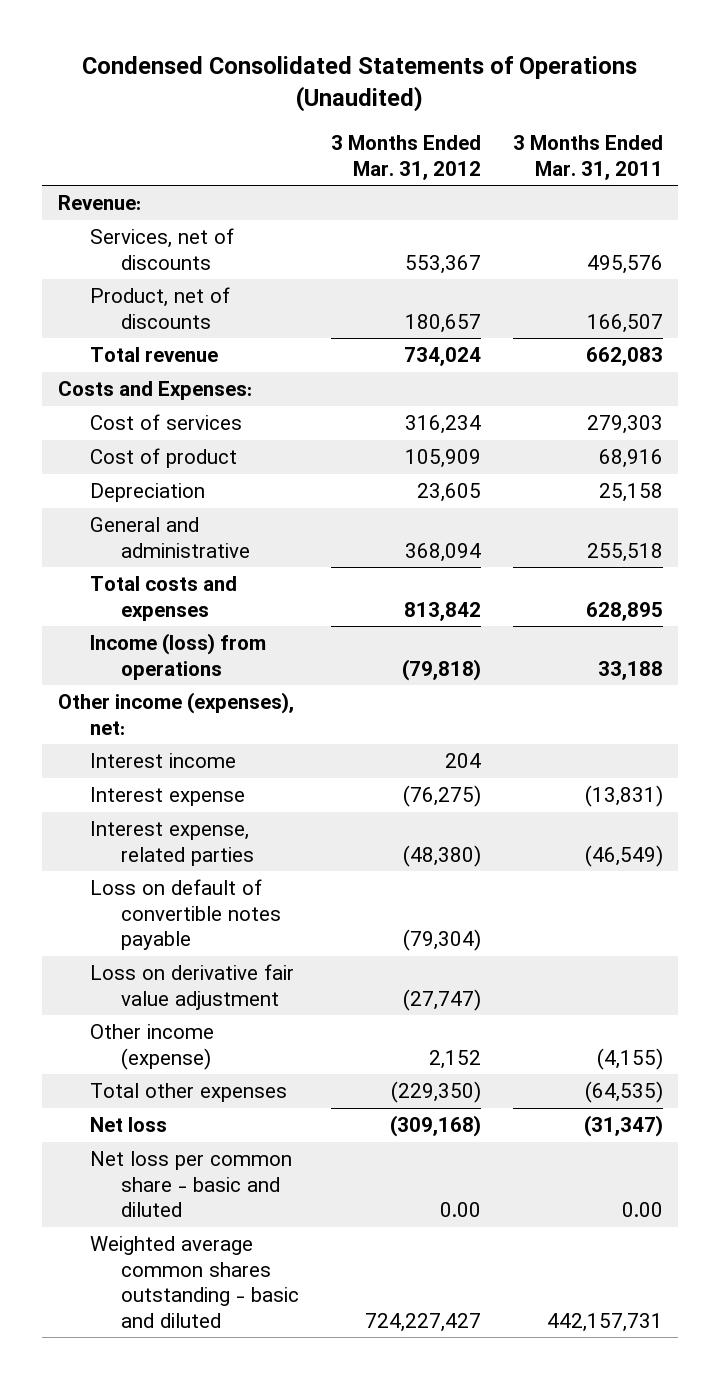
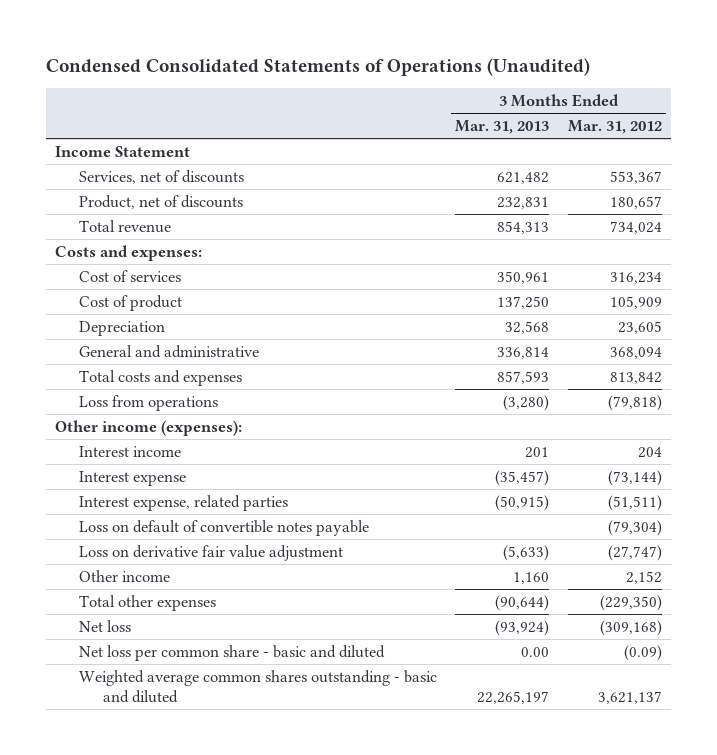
- | 3 Months Ended Mar. 31, 2012 | 3 Months Ended Mar. 31, 2011
+ | 3 Months Ended Mar. 31, 2013 | 3 Months Ended Mar. 31, 2012
- Revenue:
+ Income Statement
- Costs and Expenses:
+ Costs and expenses:
- Income (loss) from operations | (79,818) | 33,188
- Other income (expenses), net:
+ Loss from operations | (3,280) | (79,818)
+ Other income (expenses):
- Interest expense | (76,275) | (13,831)
- Interest expense, related parties | (48,380) | (46,549)
+ Interest expense | (35,457) | (73,144)
+ Interest expense, related parties | (50,915) | (51,511)
- Other income (expense) | 2,152 | (4,155)
+ Other income | 1,160 | 2,152
- Net loss per common share - basic and diluted | 0.00 | 0.00
- Weighted average common shares outstanding - basic and diluted | 724,227,427 | 442,157,731
+ Net loss per common share - basic and diluted | 0.00 | (0.09)
+ Weighted average common shares outstanding - basic and diluted | 22,265,197 | 3,621,137

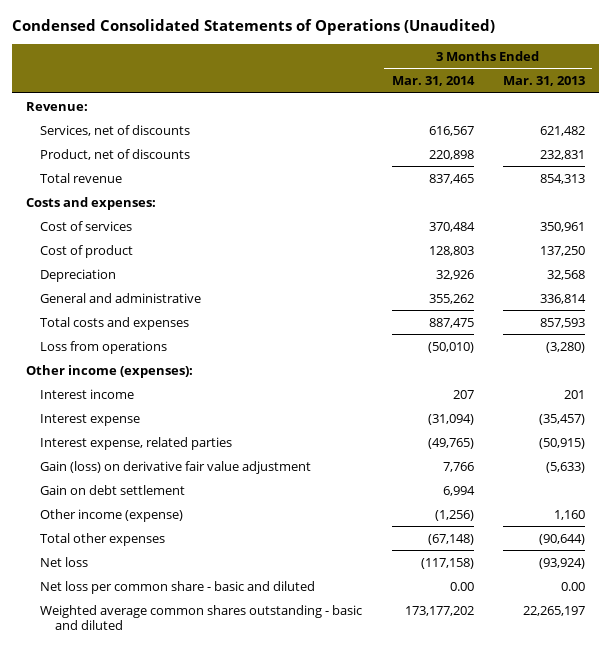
- | 3 Months Ended Mar. 31, 2013 | 3 Months Ended Mar. 31, 2012
+ | 3 Months Ended Mar. 31, 2014 | 3 Months Ended Mar. 31, 2013
- Income Statement
+ Revenue:
- Loss on default of convertible notes payable | | (79,304)
- Loss on derivative fair value adjustment | (5,633) | (27,747)
- Other income | 1,160 | 2,152
+ Gain (loss) on derivative fair value adjustment | 7,766 | (5,633)
+ Gain on debt settlement | 6,994 |
+ Other income (expense) | (1,256) | 1,160

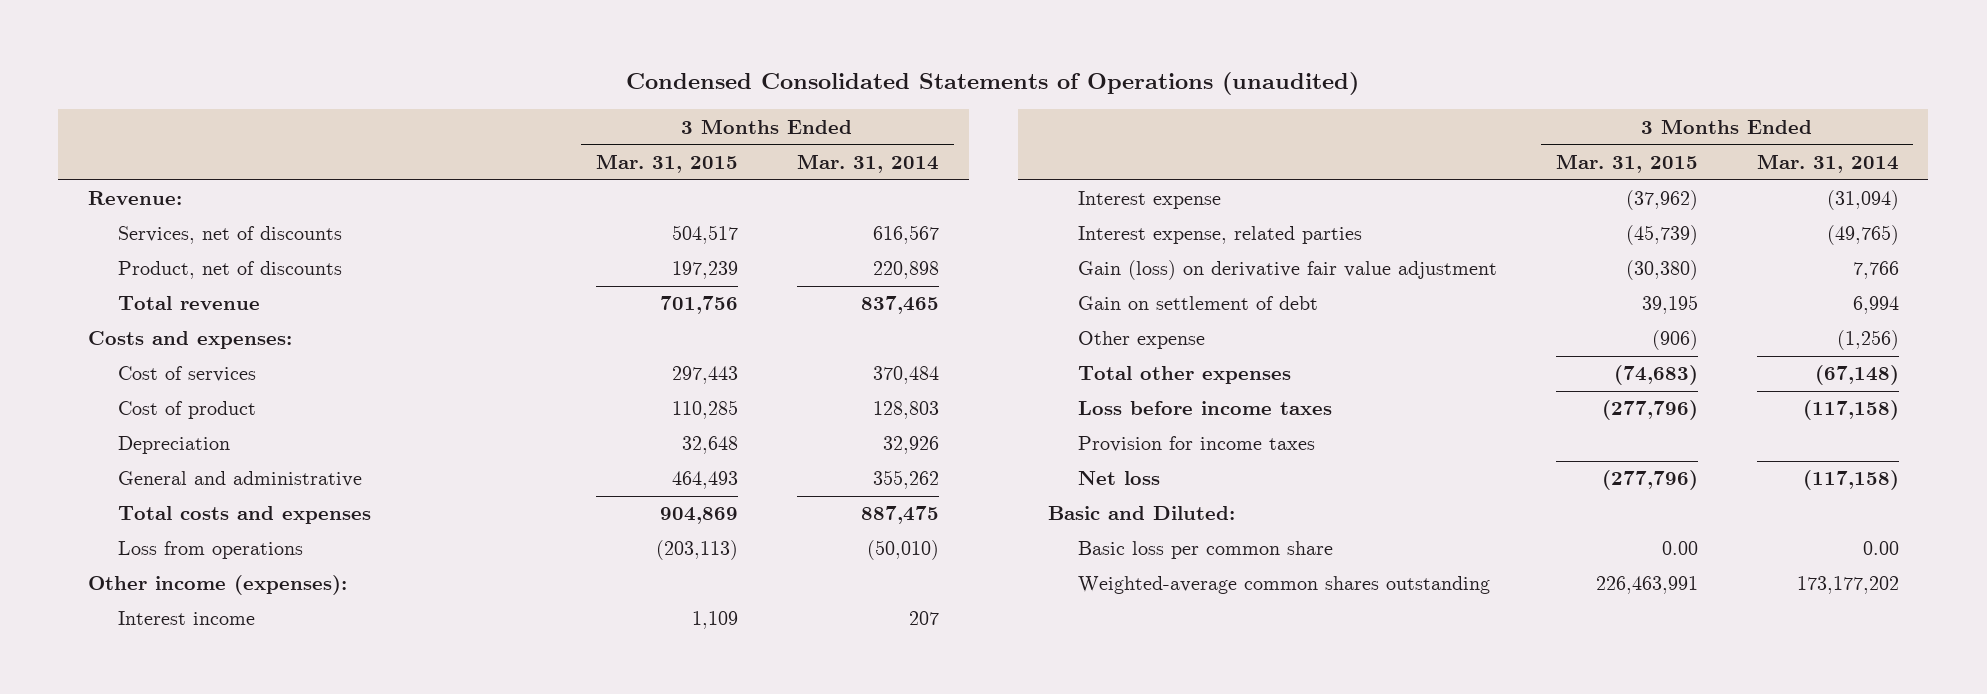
- Condensed Consolidated Statements of Operations (Unaudited)
+ Condensed Consolidated Statements of Operations (unaudited)
- | 3 Months Ended Mar. 31, 2014 | 3 Months Ended Mar. 31, 2013
+ | 3 Months Ended Mar. 31, 2015 | 3 Months Ended Mar. 31, 2014
- Gain on debt settlement | 6,994 |
- Other income (expense) | (1,256) | 1,160
+ Gain on settlement of debt | 39,195 | 6,994
+ Other expense | (906) | (1,256)
+ Loss before income taxes | (277,796) | (117,158)
+ Provision for income taxes
- Net loss per common share - basic and diluted | 0.00 | 0.00
- Weighted average common shares outstanding - basic and diluted | 173,177,202 | 22,265,197
+ Basic and Diluted:
+ Basic loss per common share | 0.00 | 0.00
+ Weighted-average common shares outstanding | 226,463,991 | 173,177,202

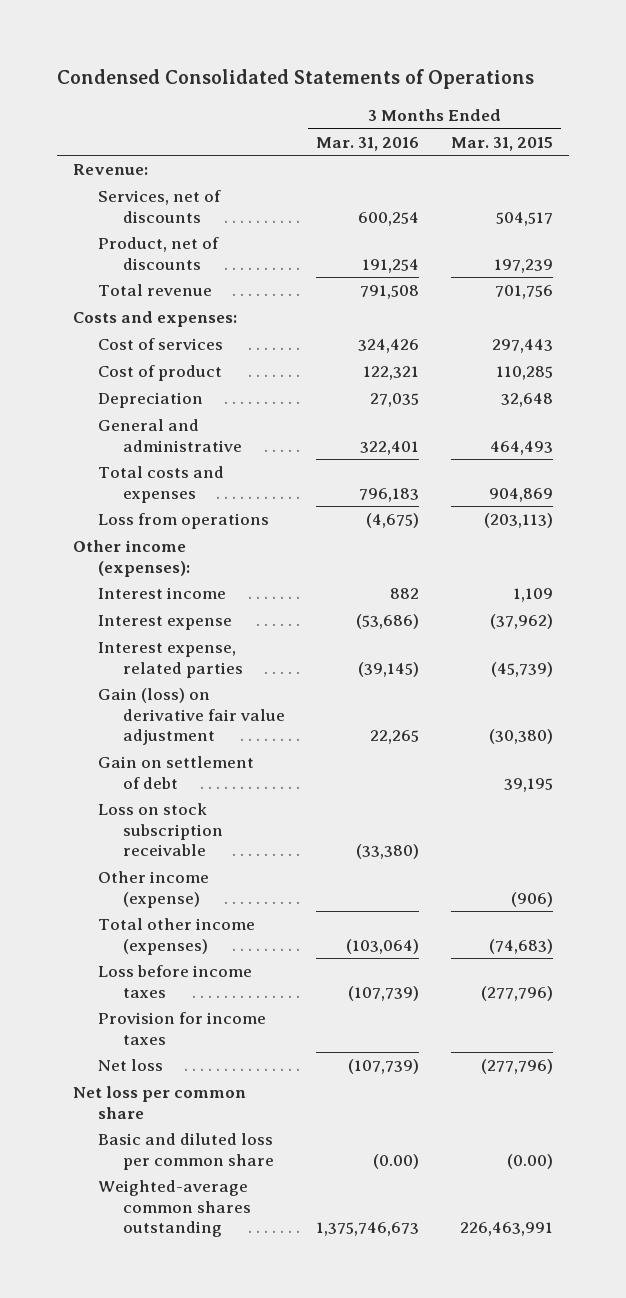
- Condensed Consolidated Statements of Operations (unaudited)
+ Condensed Consolidated Statements of Operations
- | 3 Months Ended Mar. 31, 2015 | 3 Months Ended Mar. 31, 2014
+ | 3 Months Ended Mar. 31, 2016 | 3 Months Ended Mar. 31, 2015
- Other expense | (906) | (1,256)
- Total other expenses | (74,683) | (67,148)
+ Loss on stock subscription receivable | (33,380) |
+ Other income (expense) | | (906)
+ Total other income (expenses) | (103,064) | (74,683)
- Basic and Diluted:
- Basic loss per common share | 0.00 | 0.00
+ Net loss per common share
+ Basic and diluted loss per common share | (0.00) | (0.00)

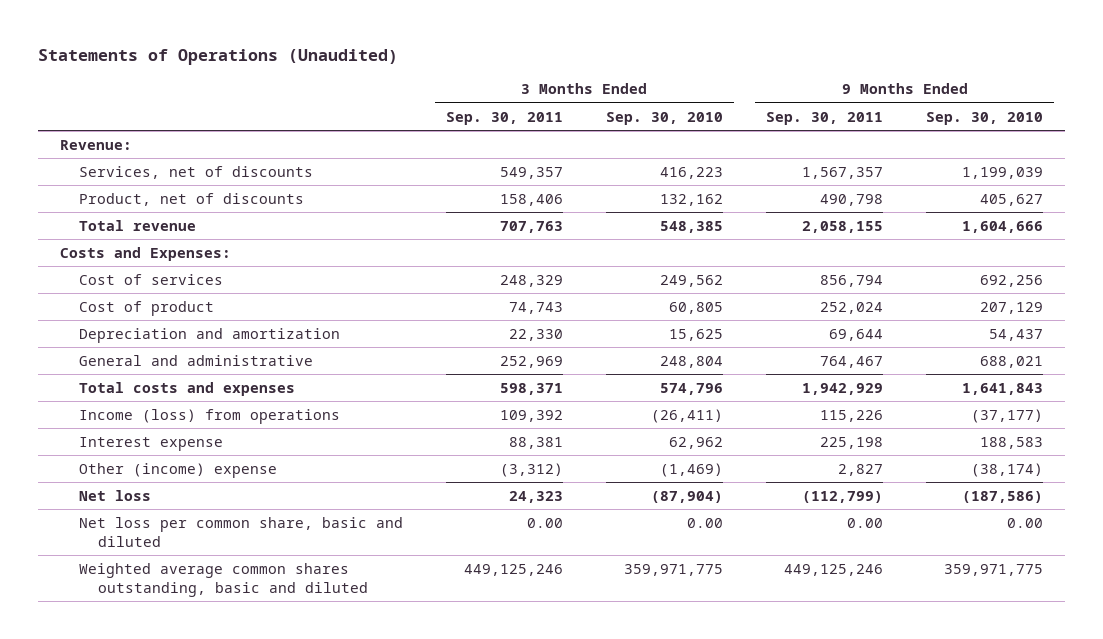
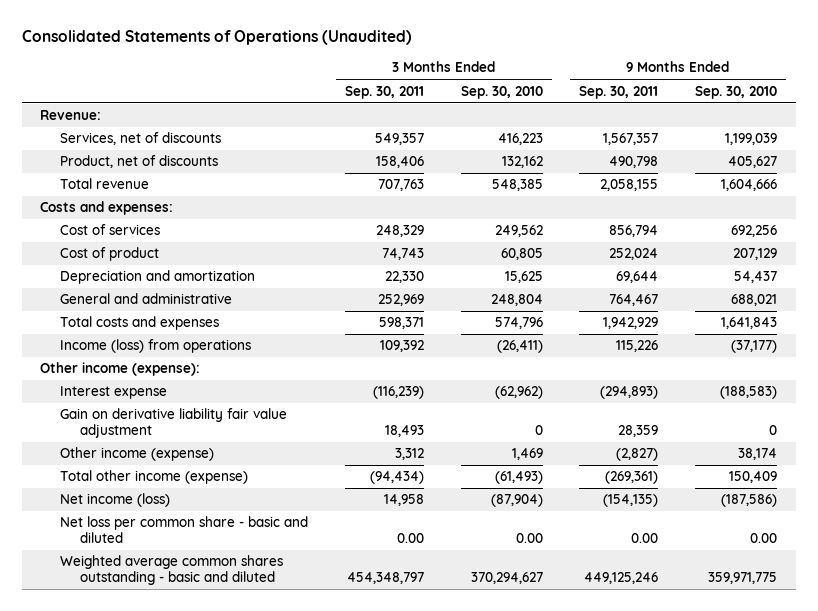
- Statements of Operations (Unaudited)
+ Consolidated Statements of Operations (Unaudited)
- Costs and Expenses:
+ Costs and expenses:
- Interest expense | 88,381 | 62,962 | 225,198 | 188,583
- Other (income) expense | (3,312) | (1,469) | 2,827 | (38,174)
- Net loss | 24,323 | (87,904) | (112,799) | (187,586)
- Net loss per common share, basic and diluted | 0.00 | 0.00 | 0.00 | 0.00
- Weighted average common shares outstanding, basic and diluted | 449,125,246 | 359,971,775 | 449,125,246 | 359,971,775
+ Other income (expense):
+ Interest expense | (116,239) | (62,962) | (294,893) | (188,583)
+ Gain on derivative liability fair value adjustment | 18,493 | 0 | 28,359 | 0
+ Other income (expense) | 3,312 | 1,469 | (2,827) | 38,174
+ Total other income (expense) | (94,434) | (61,493) | (269,361) | 150,409
+ Net income (loss) | 14,958 | (87,904) | (154,135) | (187,586)
+ Net loss per common share - basic and diluted | 0.00 | 0.00 | 0.00 | 0.00
+ Weighted average common shares outstanding - basic and diluted | 454,348,797 | 370,294,627 | 449,125,246 | 359,971,775

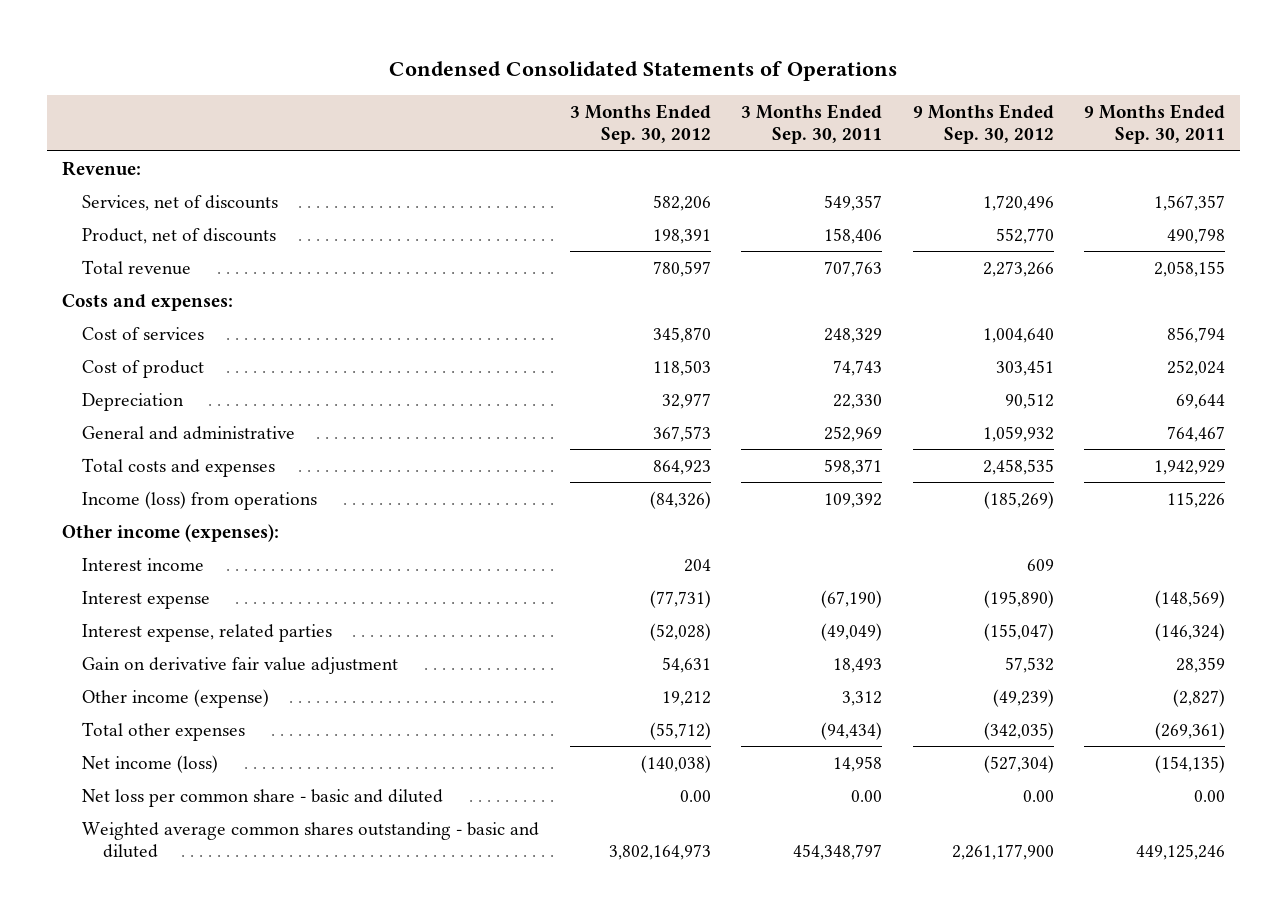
- Consolidated Statements of Operations (Unaudited)
+ Condensed Consolidated Statements of Operations
- | 3 Months Ended Sep. 30, 2011 | 3 Months Ended Sep. 30, 2010 | 9 Months Ended Sep. 30, 2011 | 9 Months Ended Sep. 30, 2010
+ | 3 Months Ended Sep. 30, 2012 | 3 Months Ended Sep. 30, 2011 | 9 Months Ended Sep. 30, 2012 | 9 Months Ended Sep. 30, 2011
- Depreciation and amortization | 22,330 | 15,625 | 69,644 | 54,437
+ Depreciation | 32,977 | 22,330 | 90,512 | 69,644
- Other income (expense):
- Interest expense | (116,239) | (62,962) | (294,893) | (188,583)
- Gain on derivative liability fair value adjustment | 18,493 | 0 | 28,359 | 0
+ Other income (expenses):
+ Interest income | 204 | | 609 |
+ Interest expense | (77,731) | (67,190) | (195,890) | (148,569)
+ Interest expense, related parties | (52,028) | (49,049) | (155,047) | (146,324)
+ Gain on derivative fair value adjustment | 54,631 | 18,493 | 57,532 | 28,359
- Total other income (expense) | (94,434) | (61,493) | (269,361) | 150,409
+ Total other expenses | (55,712) | (94,434) | (342,035) | (269,361)

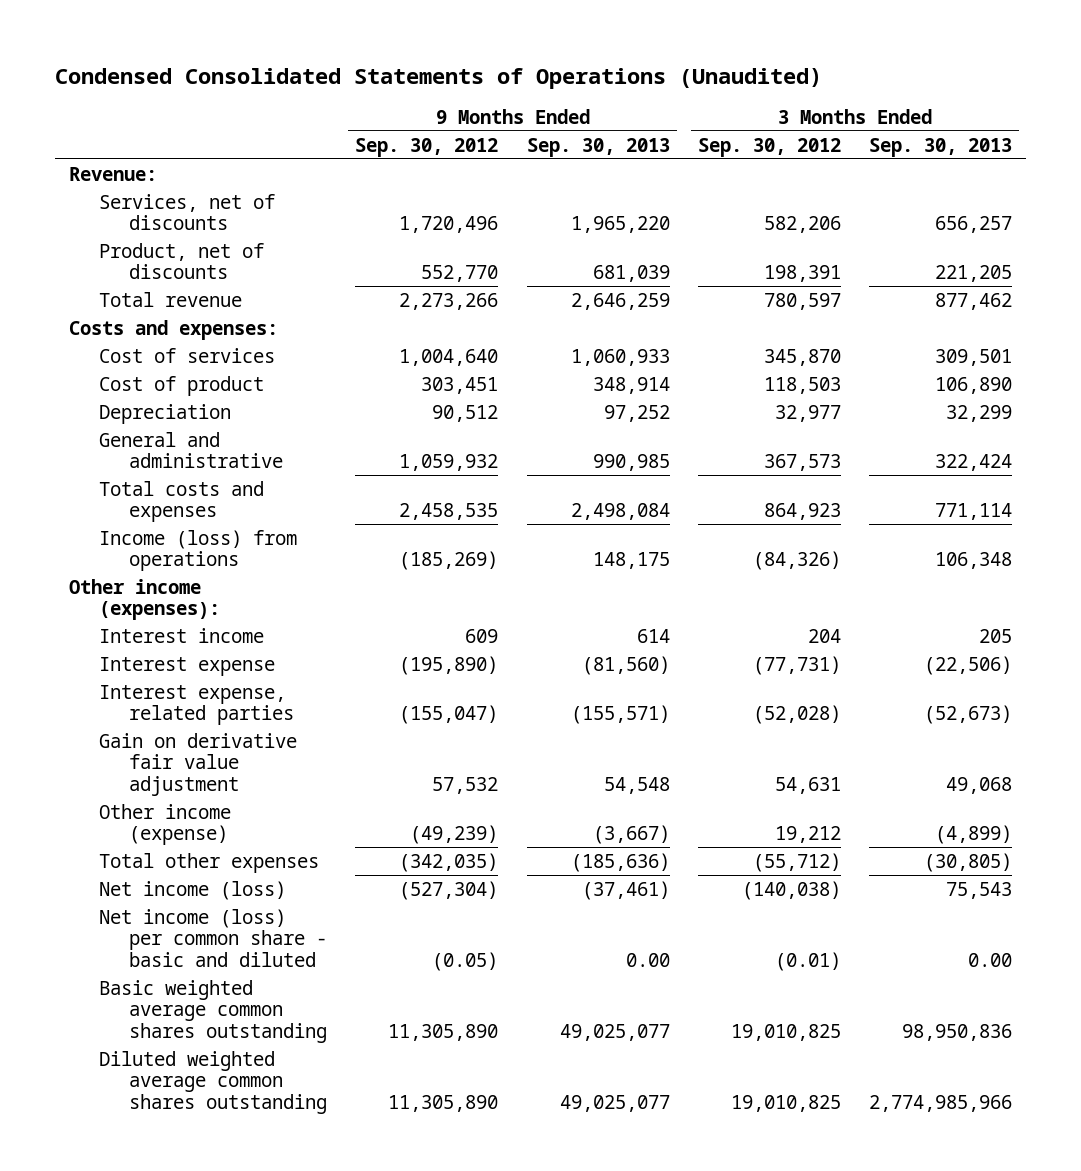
- Condensed Consolidated Statements of Operations
+ Condensed Consolidated Statements of Operations (Unaudited)
- | 3 Months Ended Sep. 30, 2012 | 3 Months Ended Sep. 30, 2011 | 9 Months Ended Sep. 30, 2012 | 9 Months Ended Sep. 30, 2011
+ | 9 Months Ended Sep. 30, 2012 | 9 Months Ended Sep. 30, 2013 | 3 Months Ended Sep. 30, 2012 | 3 Months Ended Sep. 30, 2013
- Net loss per common share - basic and diluted | 0.00 | 0.00 | 0.00 | 0.00
- Weighted average common shares outstanding - basic and diluted | 3,802,164,973 | 454,348,797 | 2,261,177,900 | 449,125,246
+ Net income (loss) per common share - basic and diluted | (0.05) | 0.00 | (0.01) | 0.00
+ Basic weighted average common shares outstanding | 11,305,890 | 49,025,077 | 19,010,825 | 98,950,836
+ Diluted weighted average common shares outstanding | 11,305,890 | 49,025,077 | 19,010,825 | 2,774,985,966

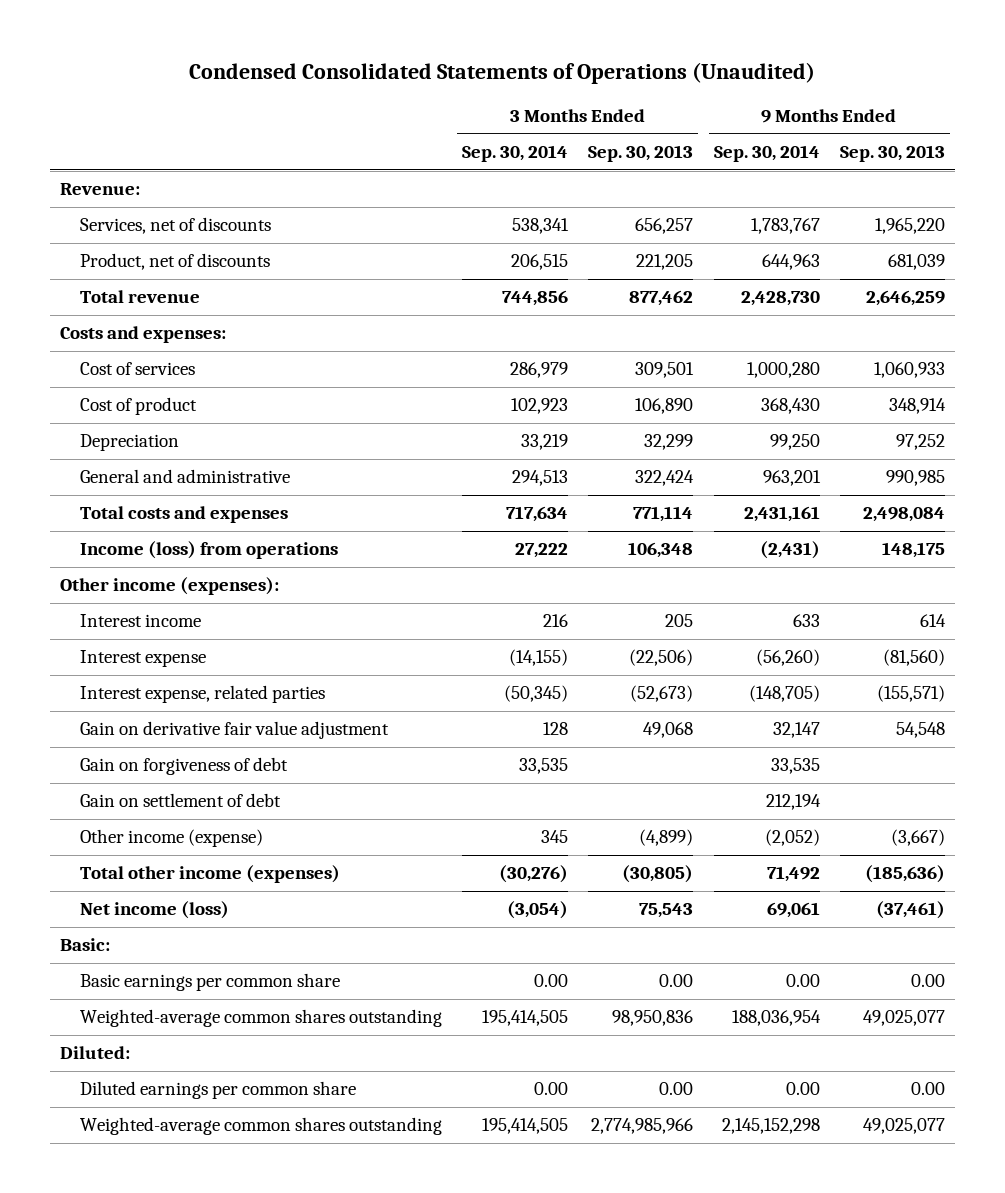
- | 9 Months Ended Sep. 30, 2012 | 9 Months Ended Sep. 30, 2013 | 3 Months Ended Sep. 30, 2012 | 3 Months Ended Sep. 30, 2013
+ | 3 Months Ended Sep. 30, 2014 | 3 Months Ended Sep. 30, 2013 | 9 Months Ended Sep. 30, 2014 | 9 Months Ended Sep. 30, 2013
+ Gain on forgiveness of debt | 33,535 | | 33,535 |
+ Gain on settlement of debt | | | 212,194 |
- Total other expenses | (342,035) | (185,636) | (55,712) | (30,805)
+ Total other income (expenses) | (30,276) | (30,805) | 71,492 | (185,636)
- Net income (loss) per common share - basic and diluted | (0.05) | 0.00 | (0.01) | 0.00
- Basic weighted average common shares outstanding | 11,305,890 | 49,025,077 | 19,010,825 | 98,950,836
- Diluted weighted average common shares outstanding | 11,305,890 | 49,025,077 | 19,010,825 | 2,774,985,966
+ Basic:
+ Basic earnings per common share | 0.00 | 0.00 | 0.00 | 0.00
+ Weighted-average common shares outstanding | 195,414,505 | 98,950,836 | 188,036,954 | 49,025,077
+ Diluted:
+ Diluted earnings per common share | 0.00 | 0.00 | 0.00 | 0.00
+ Weighted-average common shares outstanding | 195,414,505 | 2,774,985,966 | 2,145,152,298 | 49,025,077

